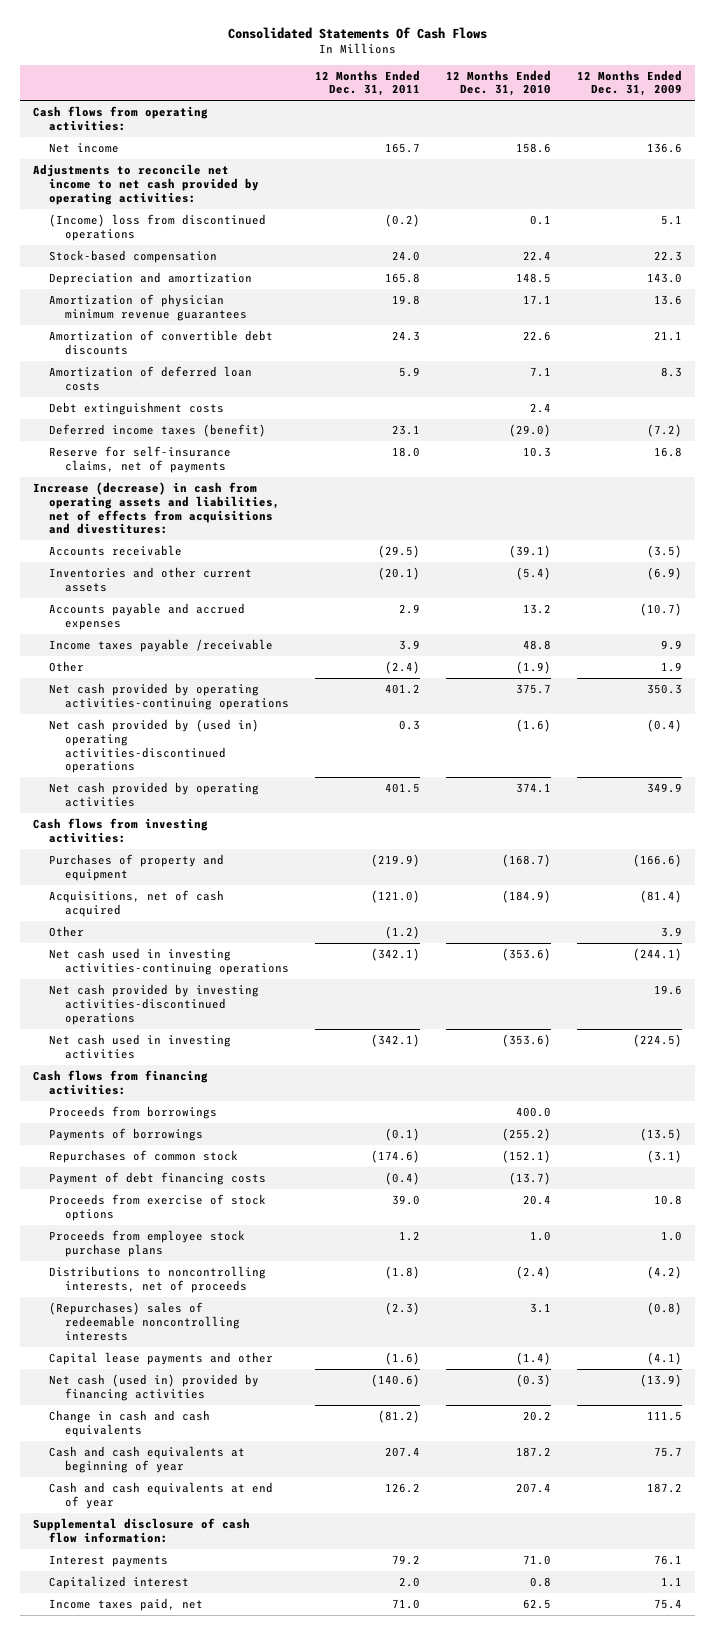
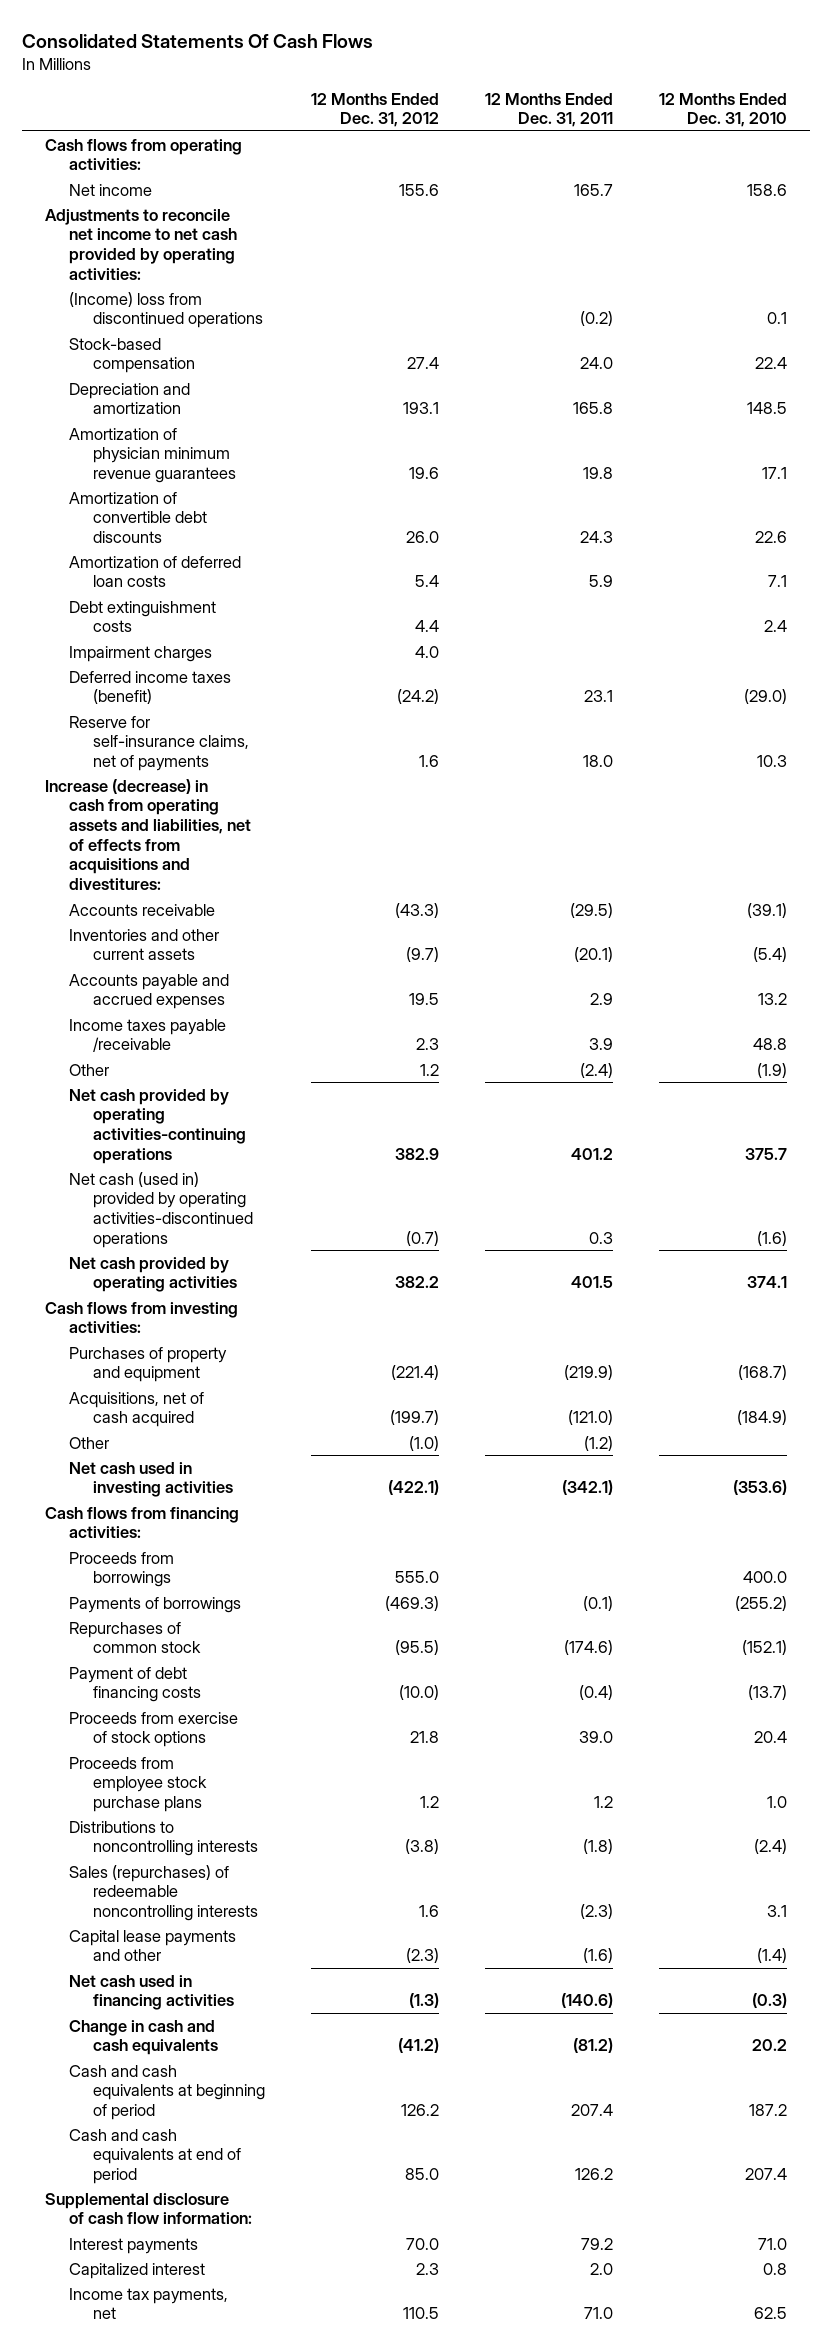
- | 12 Months Ended Dec. 31, 2011 | 12 Months Ended Dec. 31, 2010 | 12 Months Ended Dec. 31, 2009
+ | 12 Months Ended Dec. 31, 2012 | 12 Months Ended Dec. 31, 2011 | 12 Months Ended Dec. 31, 2010
+ Impairment charges | 4.0 | |
- Net cash provided by (used in) operating activities-discontinued operations | 0.3 | (1.6) | (0.4)
+ Net cash (used in) provided by operating activities-discontinued operations | (0.7) | 0.3 | (1.6)
- Net cash used in investing activities-continuing operations | (342.1) | (353.6) | (244.1)
- Net cash provided by investing activities-discontinued operations | | | 19.6
- Distributions to noncontrolling interests, net of proceeds | (1.8) | (2.4) | (4.2)
- (Repurchases) sales of redeemable noncontrolling interests | (2.3) | 3.1 | (0.8)
+ Distributions to noncontrolling interests | (3.8) | (1.8) | (2.4)
+ Sales (repurchases) of redeemable noncontrolling interests | 1.6 | (2.3) | 3.1
- Net cash (used in) provided by financing activities | (140.6) | (0.3) | (13.9)
+ Net cash used in financing activities | (1.3) | (140.6) | (0.3)
- Cash and cash equivalents at beginning of year | 207.4 | 187.2 | 75.7
- Cash and cash equivalents at end of year | 126.2 | 207.4 | 187.2
+ Cash and cash equivalents at beginning of period | 126.2 | 207.4 | 187.2
+ Cash and cash equivalents at end of period | 85.0 | 126.2 | 207.4
- Income taxes paid, net | 71.0 | 62.5 | 75.4
+ Income tax payments, net | 110.5 | 71.0 | 62.5

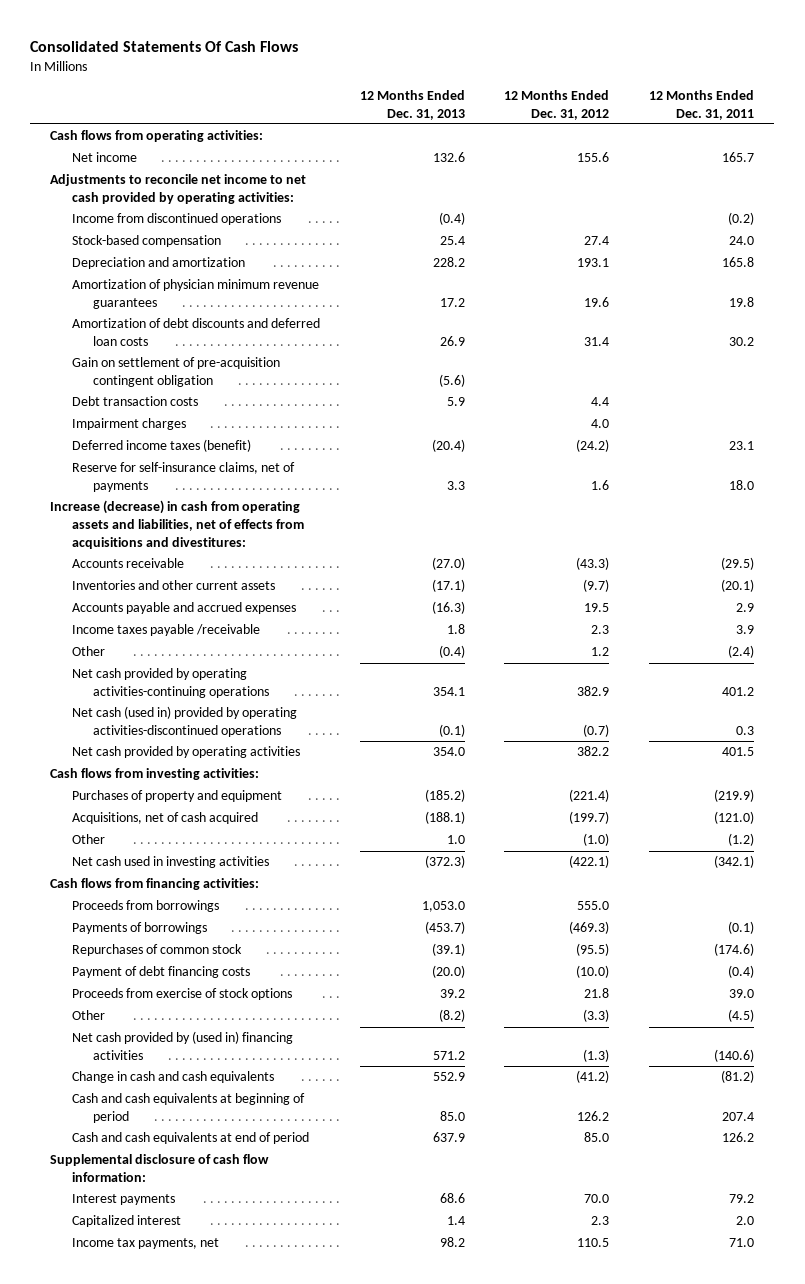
- | 12 Months Ended Dec. 31, 2012 | 12 Months Ended Dec. 31, 2011 | 12 Months Ended Dec. 31, 2010
+ | 12 Months Ended Dec. 31, 2013 | 12 Months Ended Dec. 31, 2012 | 12 Months Ended Dec. 31, 2011
- (Income) loss from discontinued operations | | (0.2) | 0.1
+ Income from discontinued operations | (0.4) | | (0.2)
- Amortization of convertible debt discounts | 26.0 | 24.3 | 22.6
- Amortization of deferred loan costs | 5.4 | 5.9 | 7.1
- Debt extinguishment costs | 4.4 | | 2.4
+ Amortization of debt discounts and deferred loan costs | 26.9 | 31.4 | 30.2
+ Gain on settlement of pre-acquisition contingent obligation | (5.6) | |
+ Debt transaction costs | 5.9 | 4.4 |
- Proceeds from employee stock purchase plans | 1.2 | 1.2 | 1.0
- Distributions to noncontrolling interests | (3.8) | (1.8) | (2.4)
- Sales (repurchases) of redeemable noncontrolling interests | 1.6 | (2.3) | 3.1
- Capital lease payments and other | (2.3) | (1.6) | (1.4)
- Net cash used in financing activities | (1.3) | (140.6) | (0.3)
+ Other | (8.2) | (3.3) | (4.5)
+ Net cash provided by (used in) financing activities | 571.2 | (1.3) | (140.6)

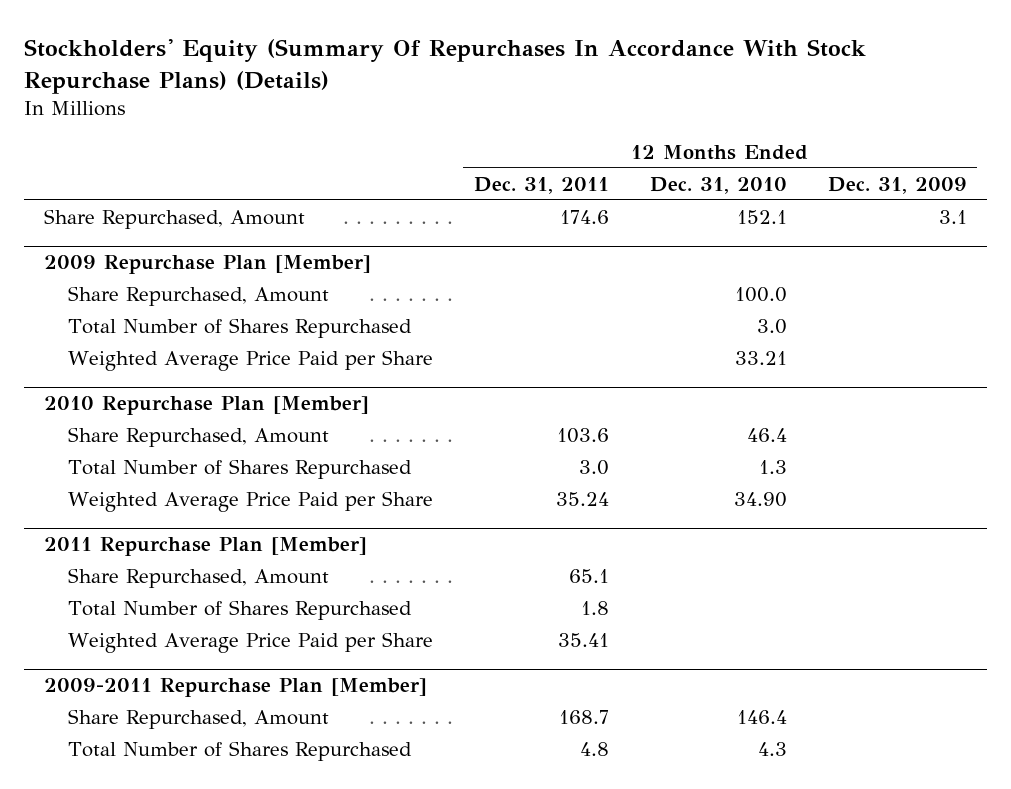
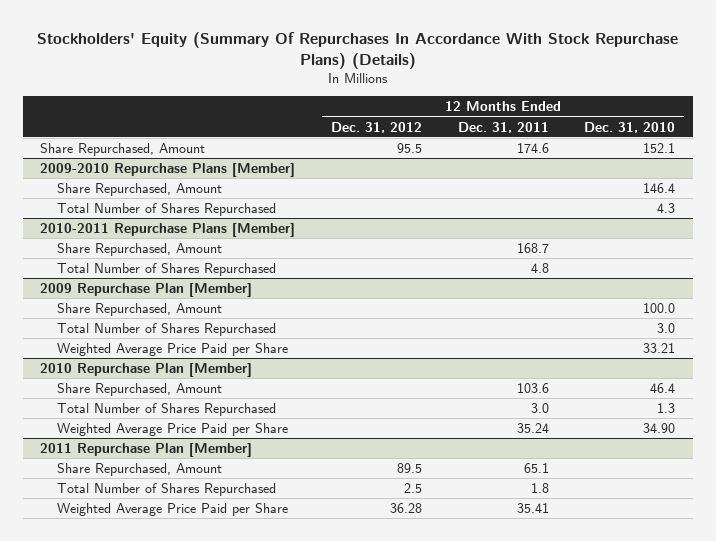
- | 12 Months Ended Dec. 31, 2011 | 12 Months Ended Dec. 31, 2010 | 12 Months Ended Dec. 31, 2009
+ | 12 Months Ended Dec. 31, 2012 | 12 Months Ended Dec. 31, 2011 | 12 Months Ended Dec. 31, 2010
+ 2009-2010 Repurchase Plans [Member]
+ Share Repurchased, Amount | | | 146.4
+ Total Number of Shares Repurchased | | | 4.3
+ 2010-2011 Repurchase Plans [Member]
+ Share Repurchased, Amount | | 168.7 |
+ Total Number of Shares Repurchased | | 4.8 |
- 2009-2011 Repurchase Plan [Member]
- Share Repurchased, Amount | 168.7 | 146.4 |
- Total Number of Shares Repurchased | 4.8 | 4.3 |

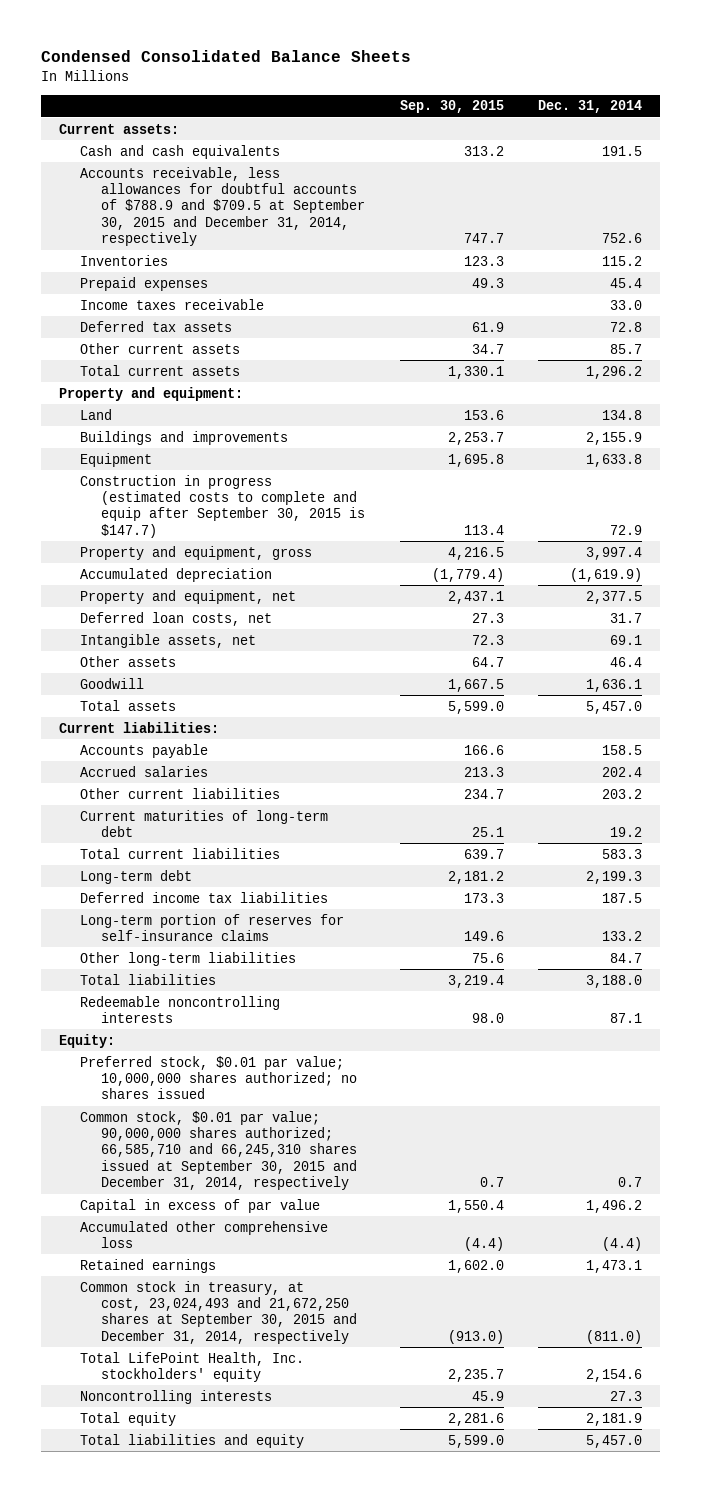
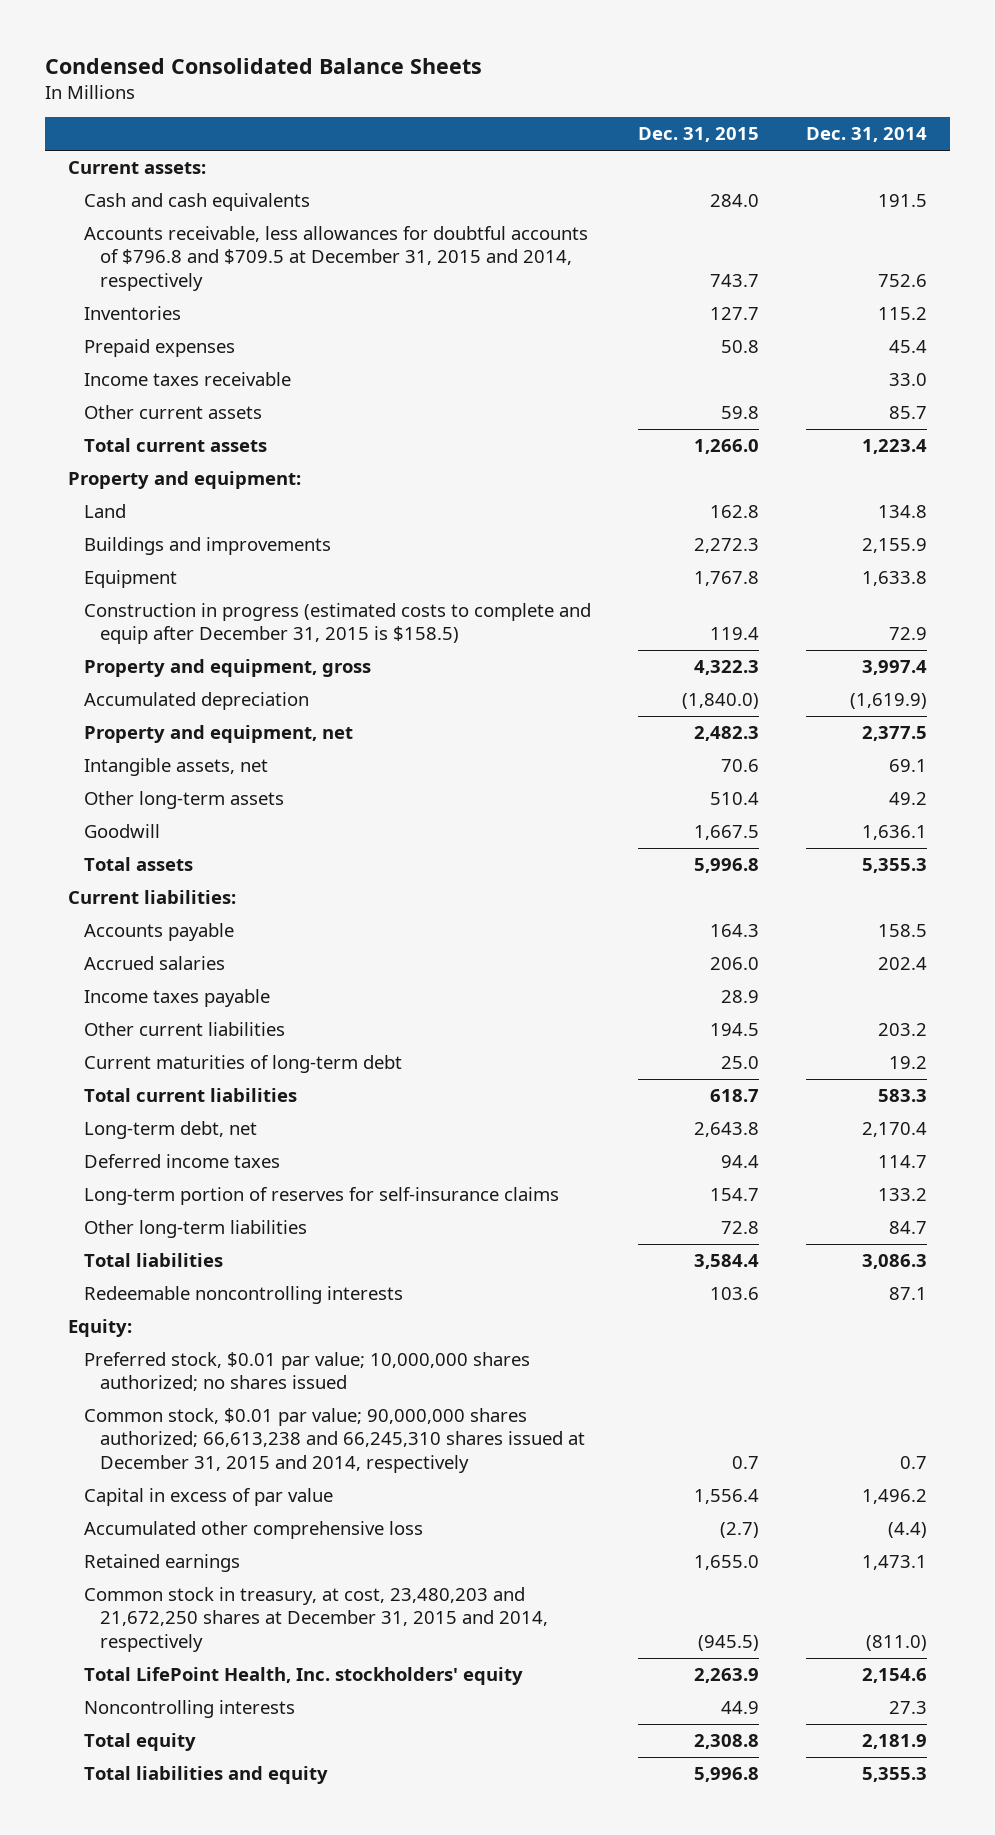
- | Sep. 30, 2015 | Dec. 31, 2014
+ | Dec. 31, 2015 | Dec. 31, 2014
- Accounts receivable, less allowances for doubtful accounts of $788.9 and $709.5 at September 30, 2015 and December 31, 2014, respectively | 747.7 | 752.6
+ Accounts receivable, less allowances for doubtful accounts of $796.8 and $709.5 at December 31, 2015 and 2014, respectively | 743.7 | 752.6
- Deferred tax assets | 61.9 | 72.8
- Total current assets | 1,330.1 | 1,296.2
+ Total current assets | 1,266.0 | 1,223.4
- Construction in progress (estimated costs to complete and equip after September 30, 2015 is $147.7) | 113.4 | 72.9
+ Construction in progress (estimated costs to complete and equip after December 31, 2015 is $158.5) | 119.4 | 72.9
- Deferred loan costs, net | 27.3 | 31.7
- Other assets | 64.7 | 46.4
+ Other long-term assets | 510.4 | 49.2
- Total assets | 5,599.0 | 5,457.0
+ Total assets | 5,996.8 | 5,355.3
+ Income taxes payable | 28.9 |
- Long-term debt | 2,181.2 | 2,199.3
- Deferred income tax liabilities | 173.3 | 187.5
+ Long-term debt, net | 2,643.8 | 2,170.4
+ Deferred income taxes | 94.4 | 114.7
- Total liabilities | 3,219.4 | 3,188.0
+ Total liabilities | 3,584.4 | 3,086.3
- Common stock, $0.01 par value; 90,000,000 shares authorized; 66,585,710 and 66,245,310 shares issued at September 30, 2015 and December 31, 2014, respectively | 0.7 | 0.7
+ Common stock, $0.01 par value; 90,000,000 shares authorized; 66,613,238 and 66,245,310 shares issued at December 31, 2015 and 2014, respectively | 0.7 | 0.7
- Common stock in treasury, at cost, 23,024,493 and 21,672,250 shares at September 30, 2015 and December 31, 2014, respectively | (913.0) | (811.0)
+ Common stock in treasury, at cost, 23,480,203 and 21,672,250 shares at December 31, 2015 and 2014, respectively | (945.5) | (811.0)
- Total liabilities and equity | 5,599.0 | 5,457.0
+ Total liabilities and equity | 5,996.8 | 5,355.3

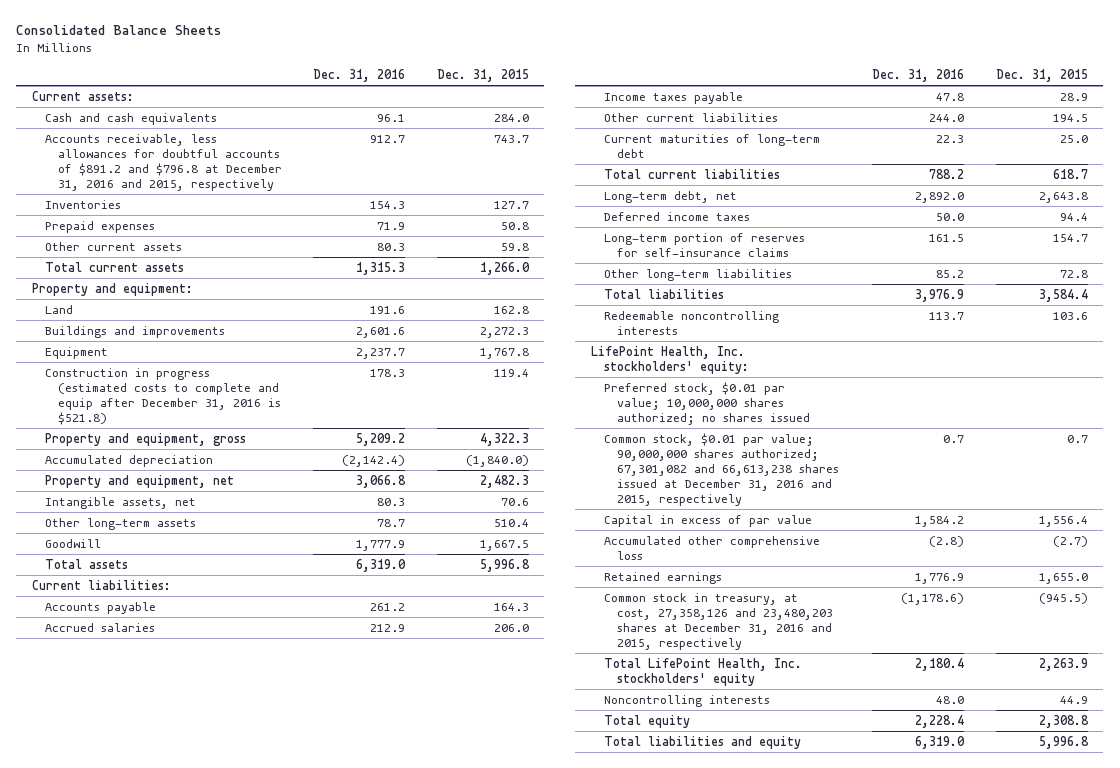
- Condensed Consolidated Balance Sheets
+ Consolidated Balance Sheets
- | Dec. 31, 2015 | Dec. 31, 2014
+ | Dec. 31, 2016 | Dec. 31, 2015
- Accounts receivable, less allowances for doubtful accounts of $796.8 and $709.5 at December 31, 2015 and 2014, respectively | 743.7 | 752.6
+ Accounts receivable, less allowances for doubtful accounts of $891.2 and $796.8 at December 31, 2016 and 2015, respectively | 912.7 | 743.7
- Income taxes receivable | | 33.0
- Construction in progress (estimated costs to complete and equip after December 31, 2015 is $158.5) | 119.4 | 72.9
+ Construction in progress (estimated costs to complete and equip after December 31, 2016 is $521.8) | 178.3 | 119.4
- Equity:
+ LifePoint Health, Inc. stockholders' equity:
- Common stock, $0.01 par value; 90,000,000 shares authorized; 66,613,238 and 66,245,310 shares issued at December 31, 2015 and 2014, respectively | 0.7 | 0.7
+ Common stock, $0.01 par value; 90,000,000 shares authorized; 67,301,082 and 66,613,238 shares issued at December 31, 2016 and 2015, respectively | 0.7 | 0.7
- Common stock in treasury, at cost, 23,480,203 and 21,672,250 shares at December 31, 2015 and 2014, respectively | (945.5) | (811.0)
+ Common stock in treasury, at cost, 27,358,126 and 23,480,203 shares at December 31, 2016 and 2015, respectively | (1,178.6) | (945.5)

